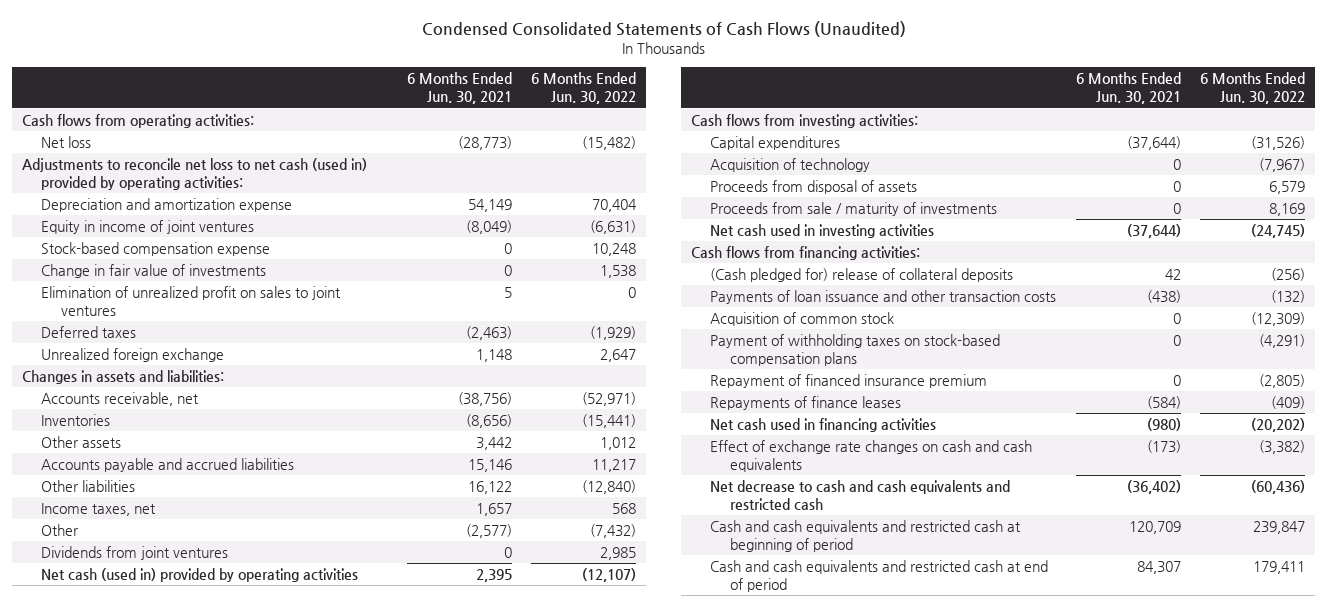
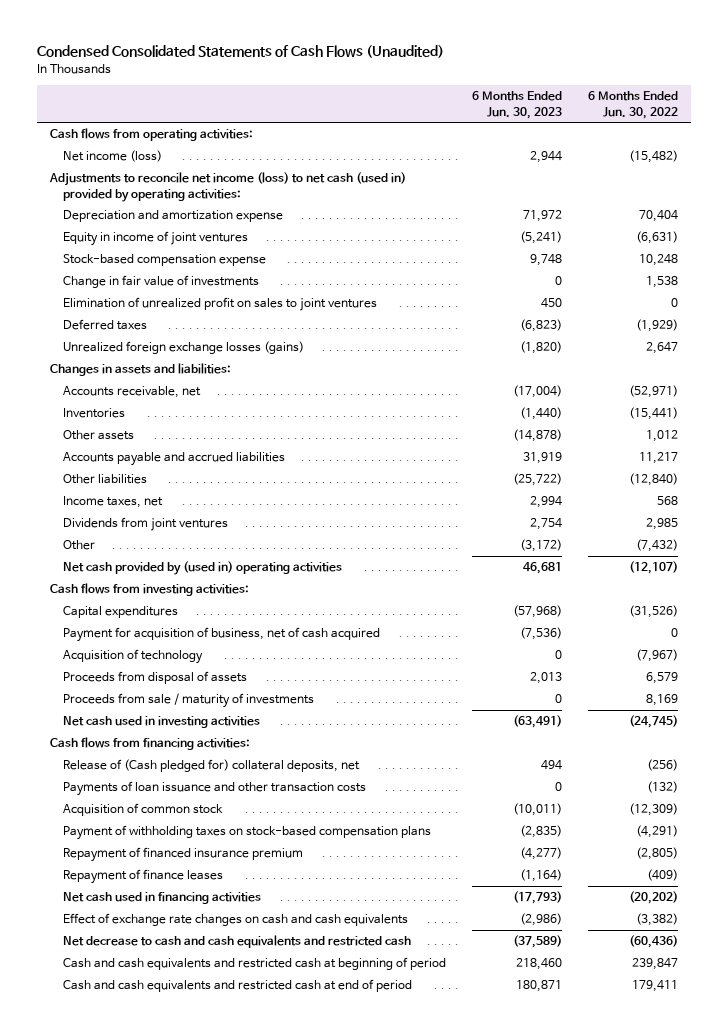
- | 6 Months Ended Jun. 30, 2021 | 6 Months Ended Jun. 30, 2022
+ | 6 Months Ended Jun. 30, 2023 | 6 Months Ended Jun. 30, 2022
- Net loss | (28,773) | (15,482)
- Adjustments to reconcile net loss to net cash (used in) provided by operating activities:
+ Net income (loss) | 2,944 | (15,482)
+ Adjustments to reconcile net income (loss) to net cash (used in) provided by operating activities:
- Unrealized foreign exchange | 1,148 | 2,647
+ Unrealized foreign exchange losses (gains) | (1,820) | 2,647
- Net cash (used in) provided by operating activities | 2,395 | (12,107)
moved down: Other | (3,172) | (7,432)
+ Net cash provided by (used in) operating activities | 46,681 | (12,107)
+ Payment for acquisition of business, net of cash acquired | (7,536) | 0
- (Cash pledged for) release of collateral deposits | 42 | (256)
+ Release of (Cash pledged for) collateral deposits, net | 494 | (256)
- Repayments of finance leases | (584) | (409)
+ Repayment of finance leases | (1,164) | (409)

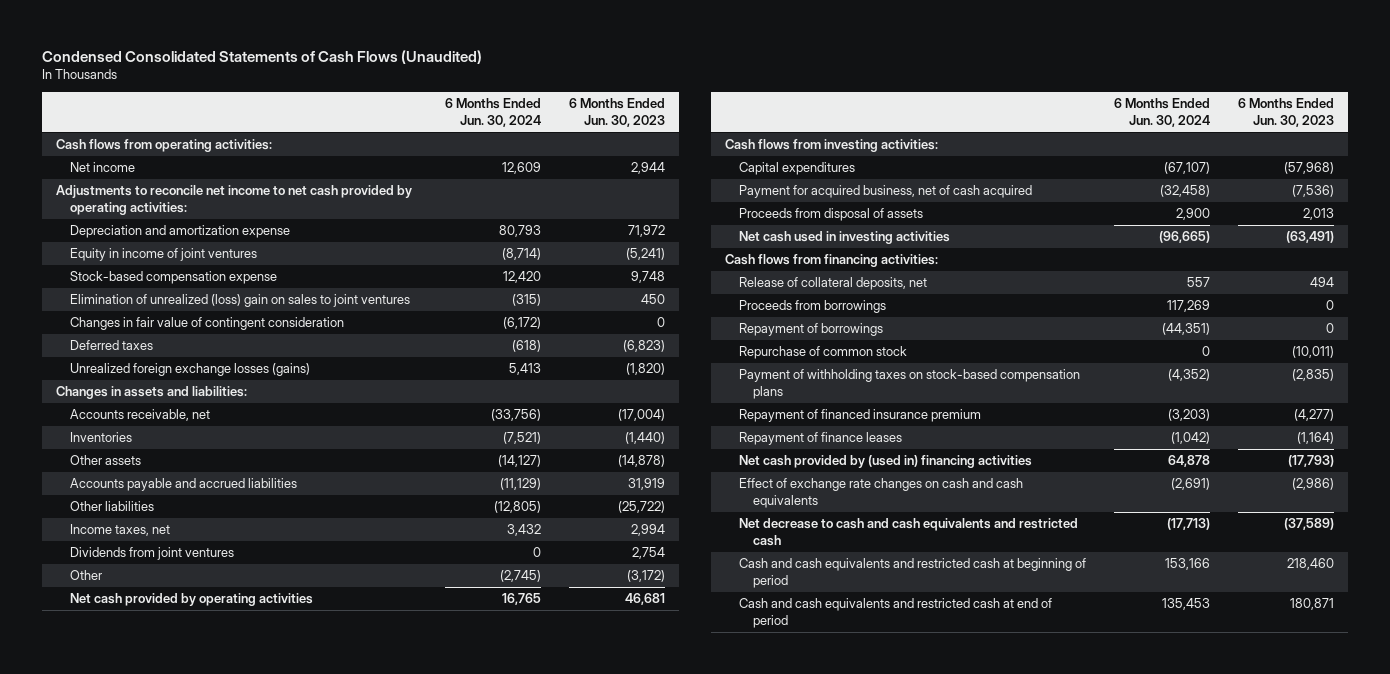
- | 6 Months Ended Jun. 30, 2023 | 6 Months Ended Jun. 30, 2022
+ | 6 Months Ended Jun. 30, 2024 | 6 Months Ended Jun. 30, 2023
- Net income (loss) | 2,944 | (15,482)
- Adjustments to reconcile net income (loss) to net cash (used in) provided by operating activities:
+ Net income | 12,609 | 2,944
+ Adjustments to reconcile net income to net cash provided by operating activities:
- Change in fair value of investments | 0 | 1,538
- Elimination of unrealized profit on sales to joint ventures | 450 | 0
+ Elimination of unrealized (loss) gain on sales to joint ventures | (315) | 450
+ Changes in fair value of contingent consideration | (6,172) | 0
- Net cash provided by (used in) operating activities | 46,681 | (12,107)
+ Net cash provided by operating activities | 16,765 | 46,681
- Payment for acquisition of business, net of cash acquired | (7,536) | 0
- Acquisition of technology | 0 | (7,967)
+ Payment for acquired business, net of cash acquired | (32,458) | (7,536)
- Proceeds from sale / maturity of investments | 0 | 8,169
- Release of (Cash pledged for) collateral deposits, net | 494 | (256)
- Payments of loan issuance and other transaction costs | 0 | (132)
- Acquisition of common stock | (10,011) | (12,309)
+ Release of collateral deposits, net | 557 | 494
+ Proceeds from borrowings | 117,269 | 0
+ Repayment of borrowings | (44,351) | 0
+ Repurchase of common stock | 0 | (10,011)
- Net cash used in financing activities | (17,793) | (20,202)
+ Net cash provided by (used in) financing activities | 64,878 | (17,793)

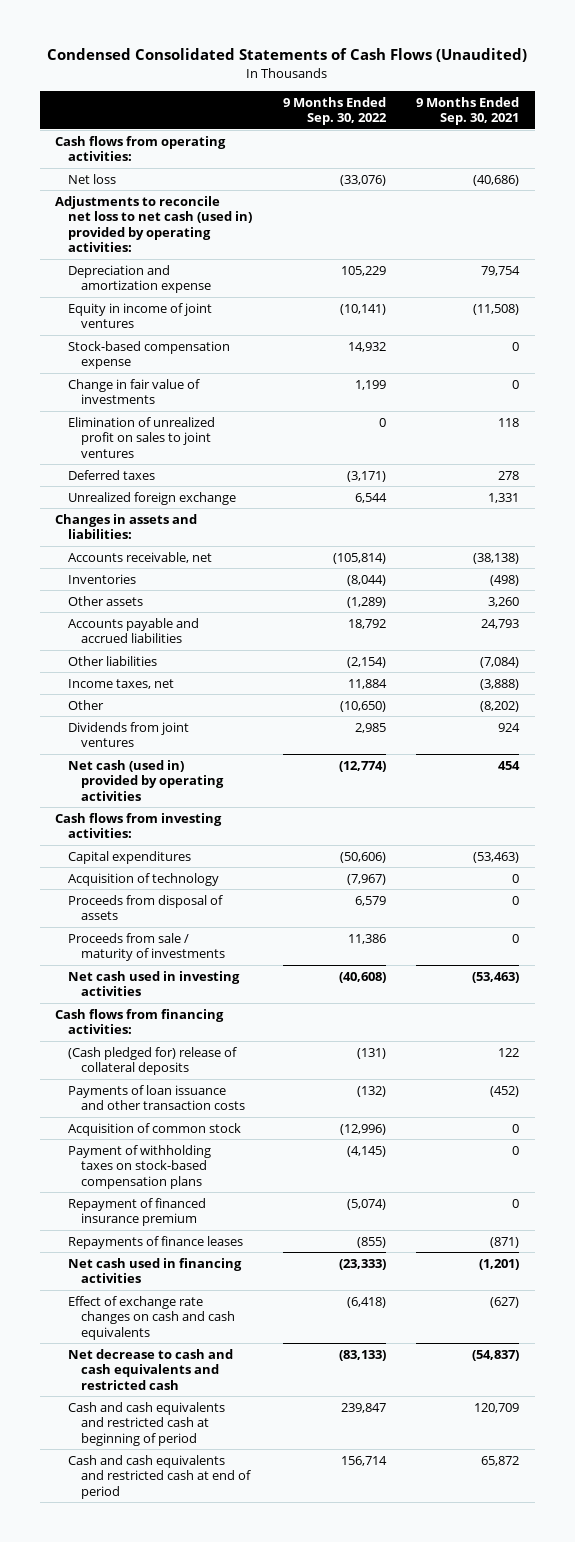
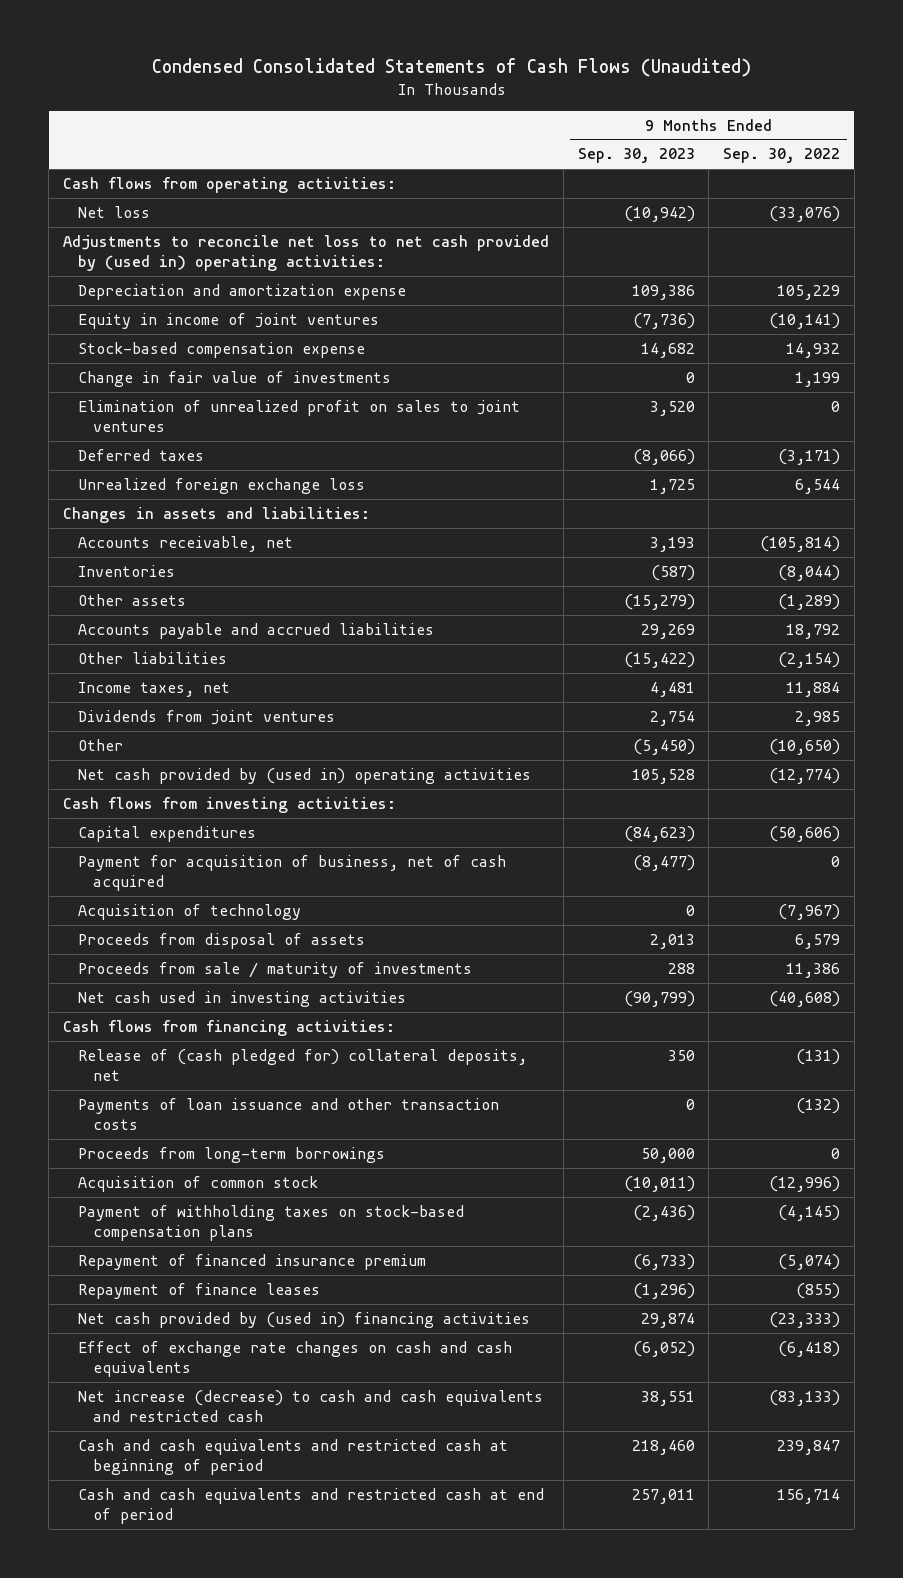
- | 9 Months Ended Sep. 30, 2022 | 9 Months Ended Sep. 30, 2021
+ | 9 Months Ended Sep. 30, 2023 | 9 Months Ended Sep. 30, 2022
- Adjustments to reconcile net loss to net cash (used in) provided by operating activities:
+ Adjustments to reconcile net loss to net cash provided by (used in) operating activities:
- Unrealized foreign exchange | 6,544 | 1,331
+ Unrealized foreign exchange loss | 1,725 | 6,544
- Net cash (used in) provided by operating activities | (12,774) | 454
moved down: Other | (5,450) | (10,650)
+ Net cash provided by (used in) operating activities | 105,528 | (12,774)
+ Payment for acquisition of business, net of cash acquired | (8,477) | 0
- (Cash pledged for) release of collateral deposits | (131) | 122
+ Release of (cash pledged for) collateral deposits, net | 350 | (131)
+ Proceeds from long-term borrowings | 50,000 | 0
- Repayments of finance leases | (855) | (871)
- Net cash used in financing activities | (23,333) | (1,201)
+ Repayment of finance leases | (1,296) | (855)
+ Net cash provided by (used in) financing activities | 29,874 | (23,333)
- Net decrease to cash and cash equivalents and restricted cash | (83,133) | (54,837)
+ Net increase (decrease) to cash and cash equivalents and restricted cash | 38,551 | (83,133)

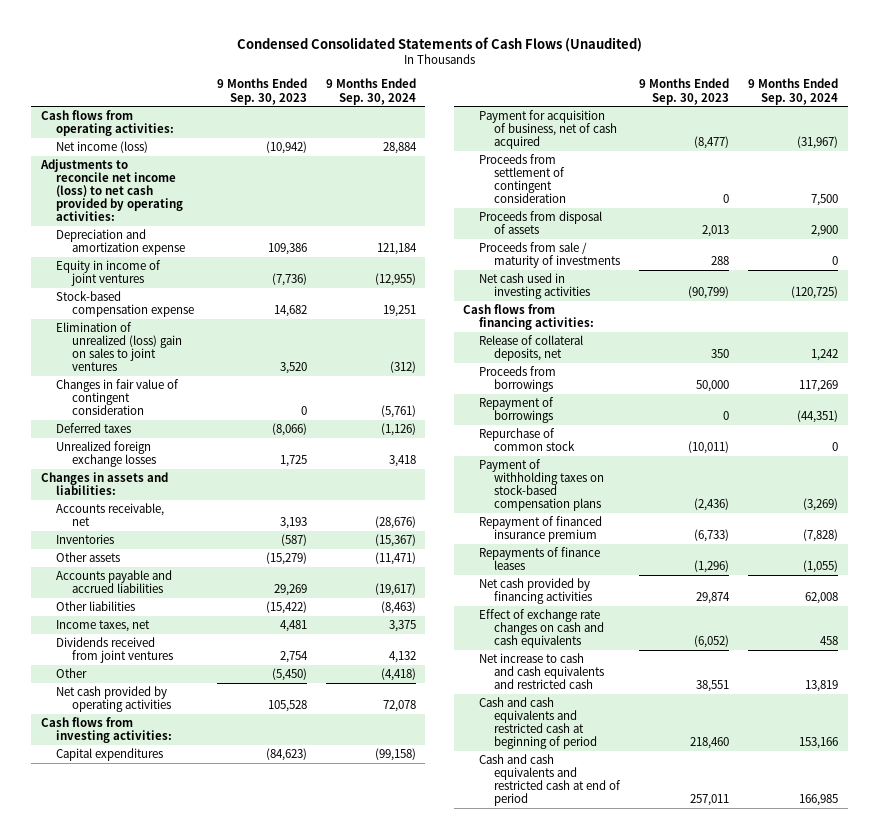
- | 9 Months Ended Sep. 30, 2023 | 9 Months Ended Sep. 30, 2022
+ | 9 Months Ended Sep. 30, 2023 | 9 Months Ended Sep. 30, 2024
- Net loss | (10,942) | (33,076)
- Adjustments to reconcile net loss to net cash provided by (used in) operating activities:
+ Net income (loss) | (10,942) | 28,884
+ Adjustments to reconcile net income (loss) to net cash provided by operating activities:
- Change in fair value of investments | 0 | 1,199
- Elimination of unrealized profit on sales to joint ventures | 3,520 | 0
+ Elimination of unrealized (loss) gain on sales to joint ventures | 3,520 | (312)
+ Changes in fair value of contingent consideration | 0 | (5,761)
- Unrealized foreign exchange loss | 1,725 | 6,544
+ Unrealized foreign exchange losses | 1,725 | 3,418
- Dividends from joint ventures | 2,754 | 2,985
+ Dividends received from joint ventures | 2,754 | 4,132
- Net cash provided by (used in) operating activities | 105,528 | (12,774)
+ Net cash provided by operating activities | 105,528 | 72,078
- Acquisition of technology | 0 | (7,967)
+ Proceeds from settlement of contingent consideration | 0 | 7,500
- Release of (cash pledged for) collateral deposits, net | 350 | (131)
- Payments of loan issuance and other transaction costs | 0 | (132)
- Proceeds from long-term borrowings | 50,000 | 0
- Acquisition of common stock | (10,011) | (12,996)
+ Release of collateral deposits, net | 350 | 1,242
+ Proceeds from borrowings | 50,000 | 117,269
+ Repayment of borrowings | 0 | (44,351)
+ Repurchase of common stock | (10,011) | 0
- Repayment of finance leases | (1,296) | (855)
- Net cash provided by (used in) financing activities | 29,874 | (23,333)
+ Repayments of finance leases | (1,296) | (1,055)
+ Net cash provided by financing activities | 29,874 | 62,008
- Net increase (decrease) to cash and cash equivalents and restricted cash | 38,551 | (83,133)
+ Net increase to cash and cash equivalents and restricted cash | 38,551 | 13,819

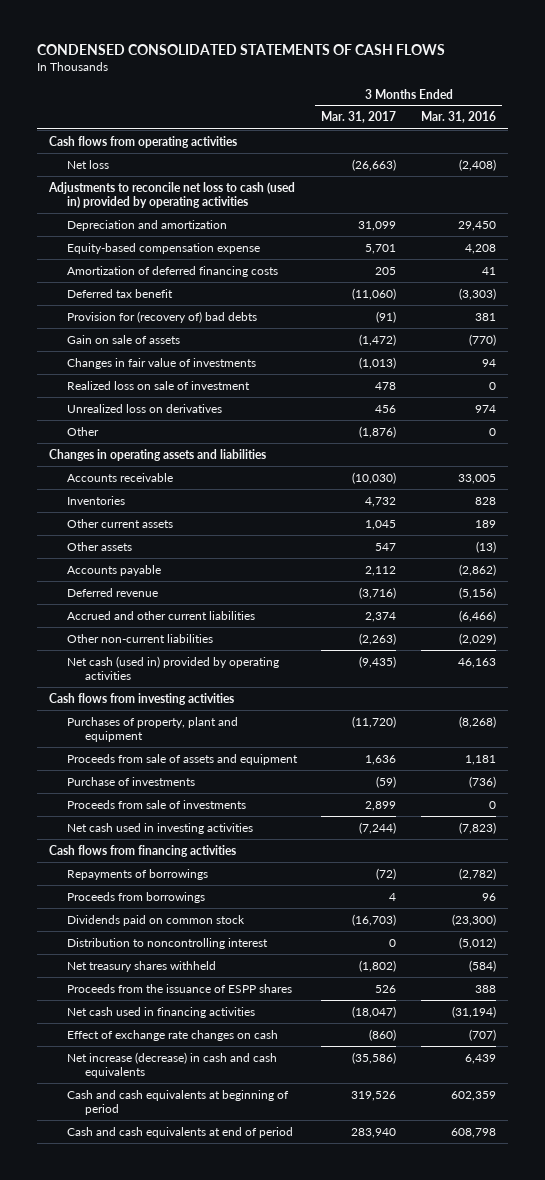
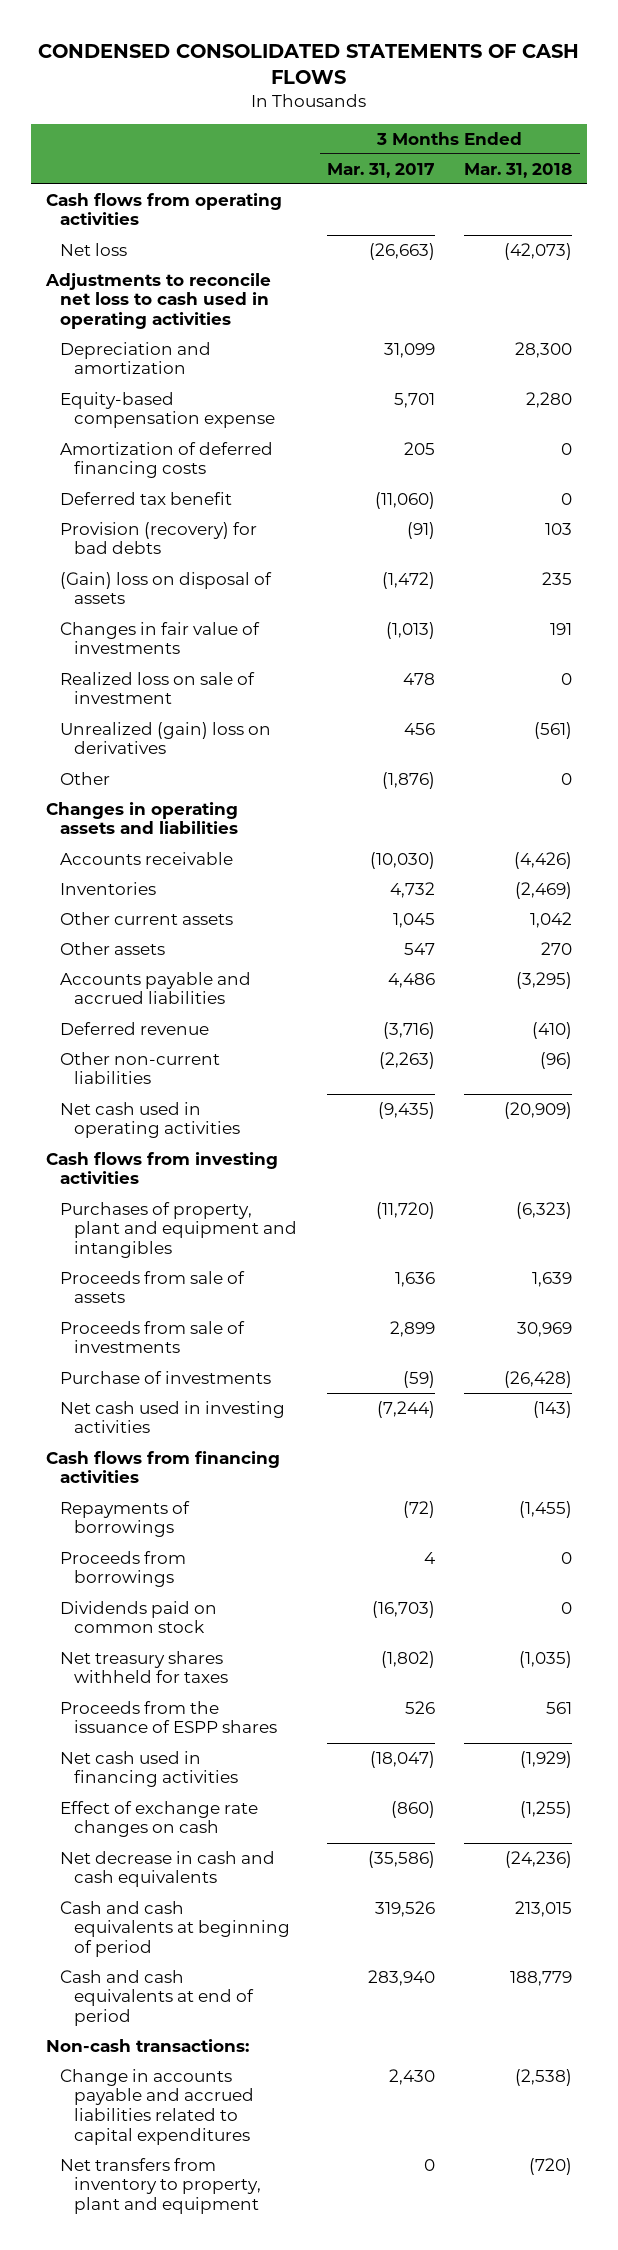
- | 3 Months Ended Mar. 31, 2017 | 3 Months Ended Mar. 31, 2016
+ | 3 Months Ended Mar. 31, 2017 | 3 Months Ended Mar. 31, 2018
- Adjustments to reconcile net loss to cash (used in) provided by operating activities
+ Adjustments to reconcile net loss to cash used in operating activities
- Provision for (recovery of) bad debts | (91) | 381
- Gain on sale of assets | (1,472) | (770)
+ Provision (recovery) for bad debts | (91) | 103
+ (Gain) loss on disposal of assets | (1,472) | 235
- Unrealized loss on derivatives | 456 | 974
+ Unrealized (gain) loss on derivatives | 456 | (561)
- Accounts payable | 2,112 | (2,862)
+ Accounts payable and accrued liabilities | 4,486 | (3,295)
- Accrued and other current liabilities | 2,374 | (6,466)
- Net cash (used in) provided by operating activities | (9,435) | 46,163
+ Net cash used in operating activities | (9,435) | (20,909)
- Purchases of property, plant and equipment | (11,720) | (8,268)
- Proceeds from sale of assets and equipment | 1,636 | 1,181
+ Purchases of property, plant and equipment and intangibles | (11,720) | (6,323)
+ Proceeds from sale of assets | 1,636 | 1,639
moved down: Purchase of investments | (59) | (26,428)
- Distribution to noncontrolling interest | 0 | (5,012)
- Net treasury shares withheld | (1,802) | (584)
+ Net treasury shares withheld for taxes | (1,802) | (1,035)
- Net increase (decrease) in cash and cash equivalents | (35,586) | 6,439
+ Net decrease in cash and cash equivalents | (35,586) | (24,236)
+ Non-cash transactions:
+ Change in accounts payable and accrued liabilities related to capital expenditures | 2,430 | (2,538)
+ Net transfers from inventory to property, plant and equipment | 0 | (720)

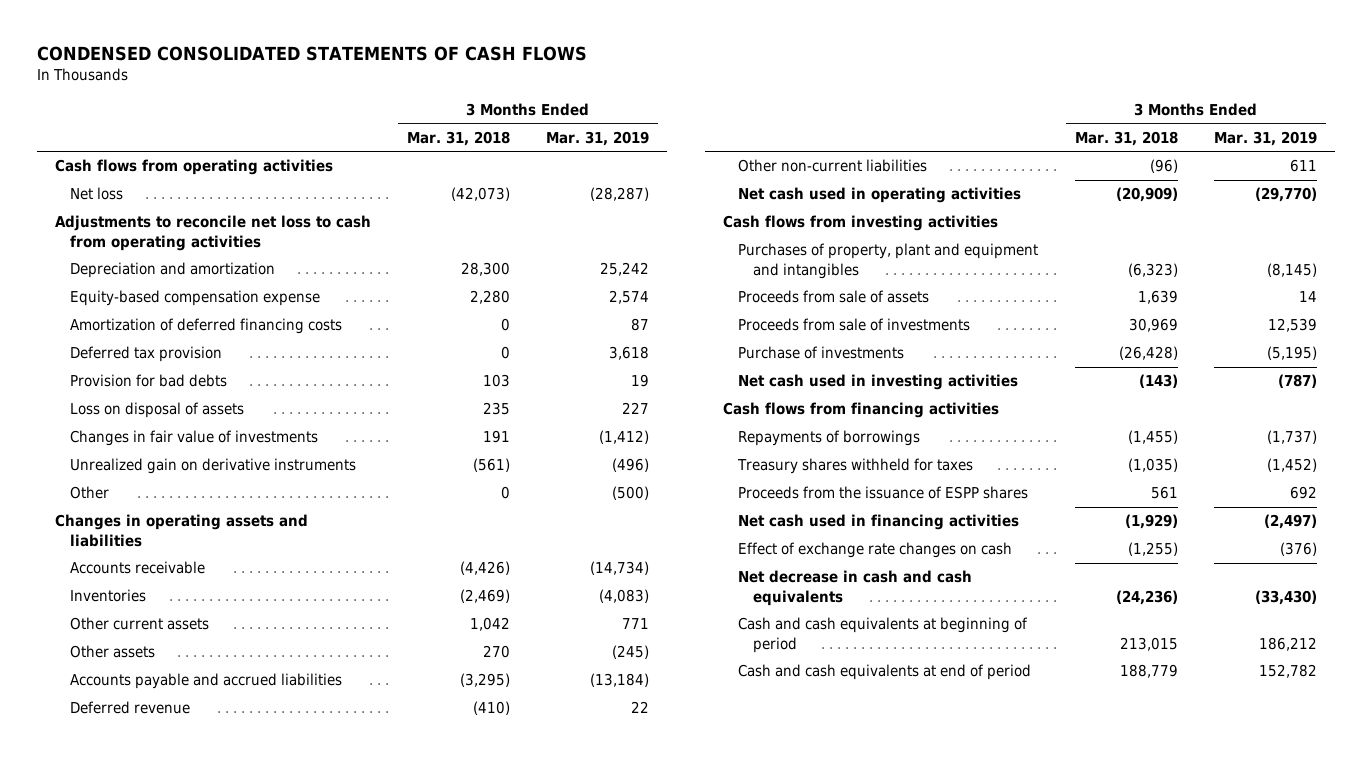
- | 3 Months Ended Mar. 31, 2017 | 3 Months Ended Mar. 31, 2018
+ | 3 Months Ended Mar. 31, 2018 | 3 Months Ended Mar. 31, 2019
- Adjustments to reconcile net loss to cash used in operating activities
+ Adjustments to reconcile net loss to cash from operating activities
- Deferred tax benefit | (11,060) | 0
- Provision (recovery) for bad debts | (91) | 103
- (Gain) loss on disposal of assets | (1,472) | 235
+ Deferred tax provision | 0 | 3,618
+ Provision for bad debts | 103 | 19
+ Loss on disposal of assets | 235 | 227
- Realized loss on sale of investment | 478 | 0
- Unrealized (gain) loss on derivatives | 456 | (561)
+ Unrealized gain on derivative instruments | (561) | (496)
- Proceeds from borrowings | 4 | 0
- Dividends paid on common stock | (16,703) | 0
- Net treasury shares withheld for taxes | (1,802) | (1,035)
+ Treasury shares withheld for taxes | (1,035) | (1,452)
- Non-cash transactions:
- Change in accounts payable and accrued liabilities related to capital expenditures | 2,430 | (2,538)
- Net transfers from inventory to property, plant and equipment | 0 | (720)

